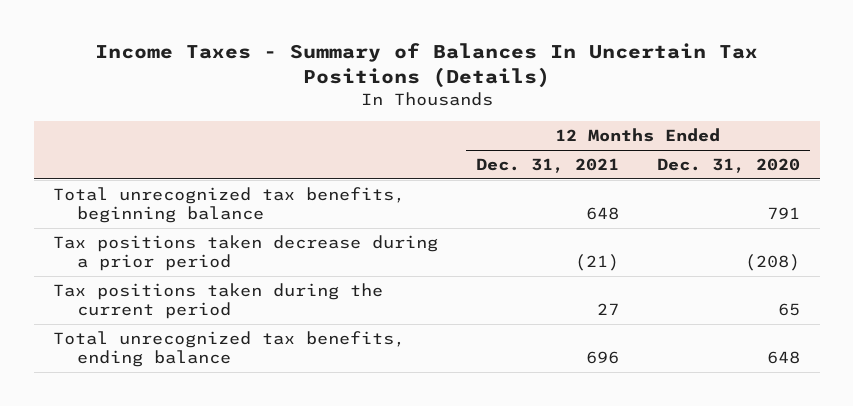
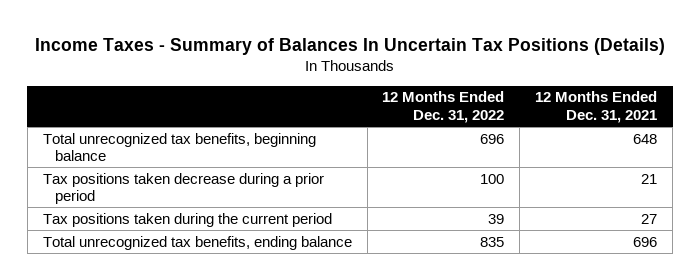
- | 12 Months Ended Dec. 31, 2021 | 12 Months Ended Dec. 31, 2020
+ | 12 Months Ended Dec. 31, 2022 | 12 Months Ended Dec. 31, 2021
- Tax positions taken decrease during a prior period | (21) | (208)
+ Tax positions taken decrease during a prior period | 100 | 21

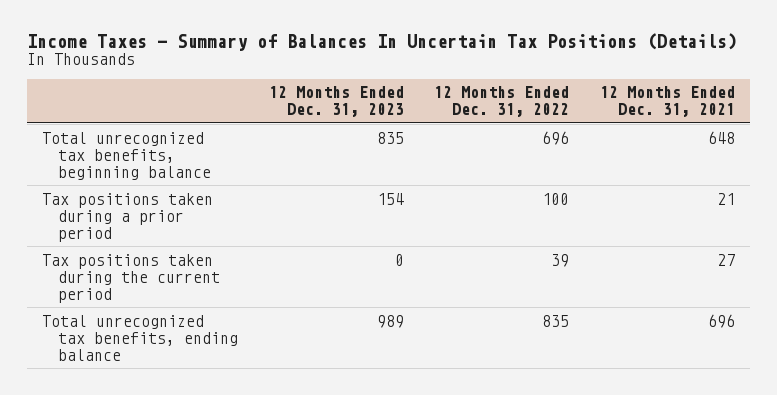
- | 12 Months Ended Dec. 31, 2022 | 12 Months Ended Dec. 31, 2021
+ | 12 Months Ended Dec. 31, 2023 | 12 Months Ended Dec. 31, 2022 | 12 Months Ended Dec. 31, 2021
- Tax positions taken decrease during a prior period | 100 | 21
+ Tax positions taken during a prior period | 154 | 100 | 21

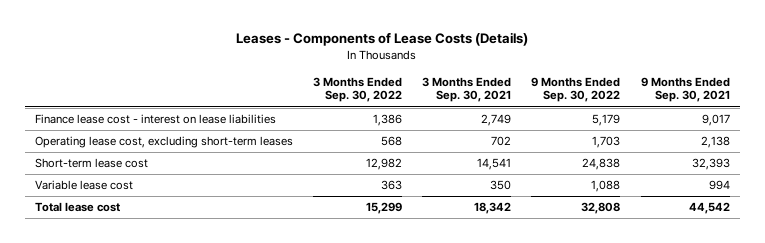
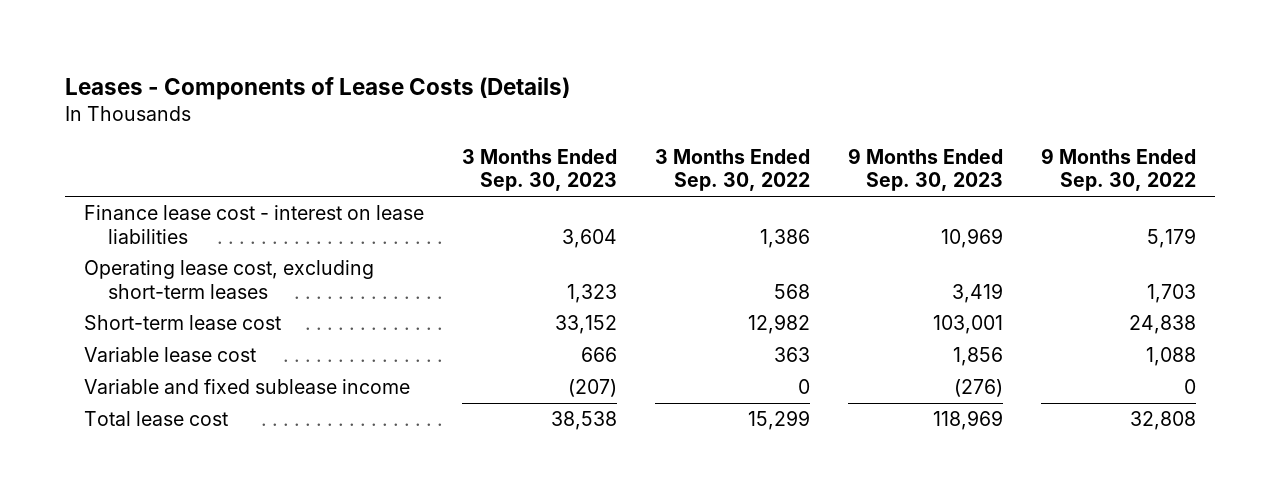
- | 3 Months Ended Sep. 30, 2022 | 3 Months Ended Sep. 30, 2021 | 9 Months Ended Sep. 30, 2022 | 9 Months Ended Sep. 30, 2021
+ | 3 Months Ended Sep. 30, 2023 | 3 Months Ended Sep. 30, 2022 | 9 Months Ended Sep. 30, 2023 | 9 Months Ended Sep. 30, 2022
+ Variable and fixed sublease income | (207) | 0 | (276) | 0

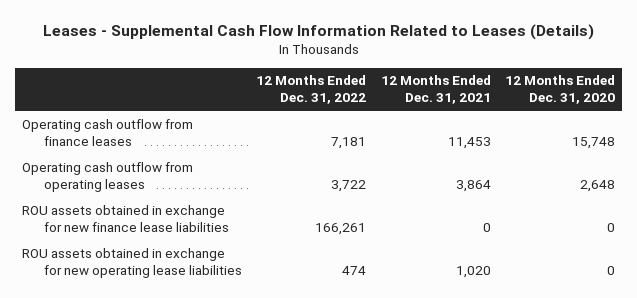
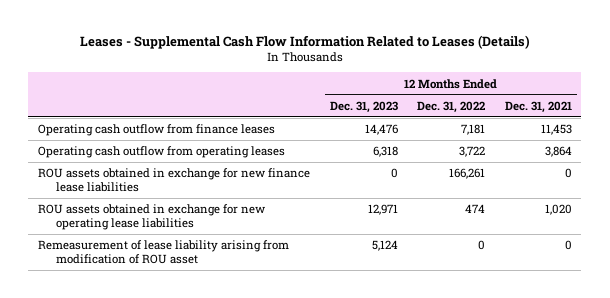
- | 12 Months Ended Dec. 31, 2022 | 12 Months Ended Dec. 31, 2021 | 12 Months Ended Dec. 31, 2020
+ | 12 Months Ended Dec. 31, 2023 | 12 Months Ended Dec. 31, 2022 | 12 Months Ended Dec. 31, 2021
+ Remeasurement of lease liability arising from modification of ROU asset | 5,124 | 0 | 0

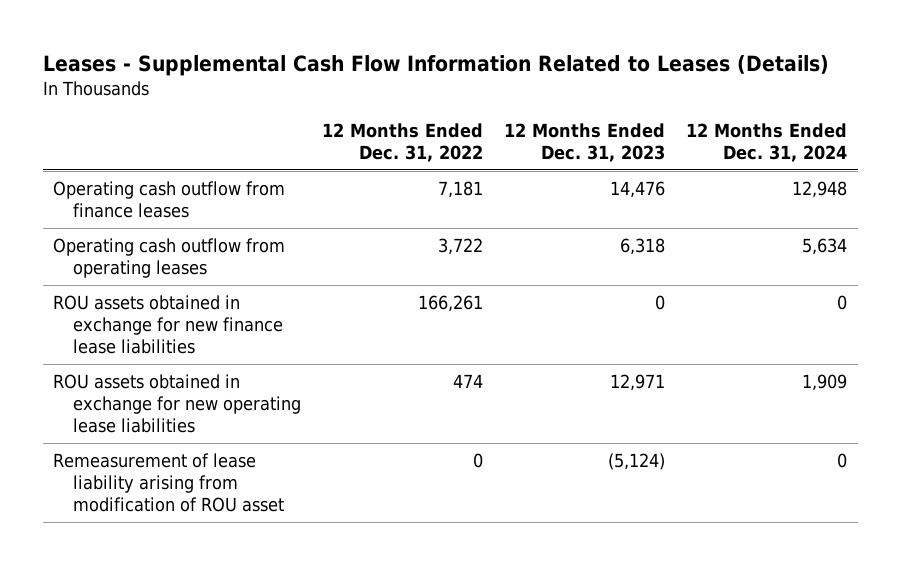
- | 12 Months Ended Dec. 31, 2023 | 12 Months Ended Dec. 31, 2022 | 12 Months Ended Dec. 31, 2021
+ | 12 Months Ended Dec. 31, 2022 | 12 Months Ended Dec. 31, 2023 | 12 Months Ended Dec. 31, 2024
- Remeasurement of lease liability arising from modification of ROU asset | 5,124 | 0 | 0
+ Remeasurement of lease liability arising from modification of ROU asset | 0 | (5,124) | 0

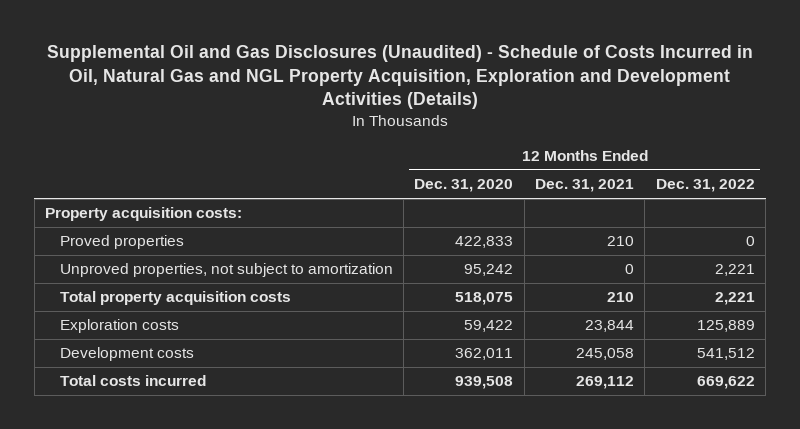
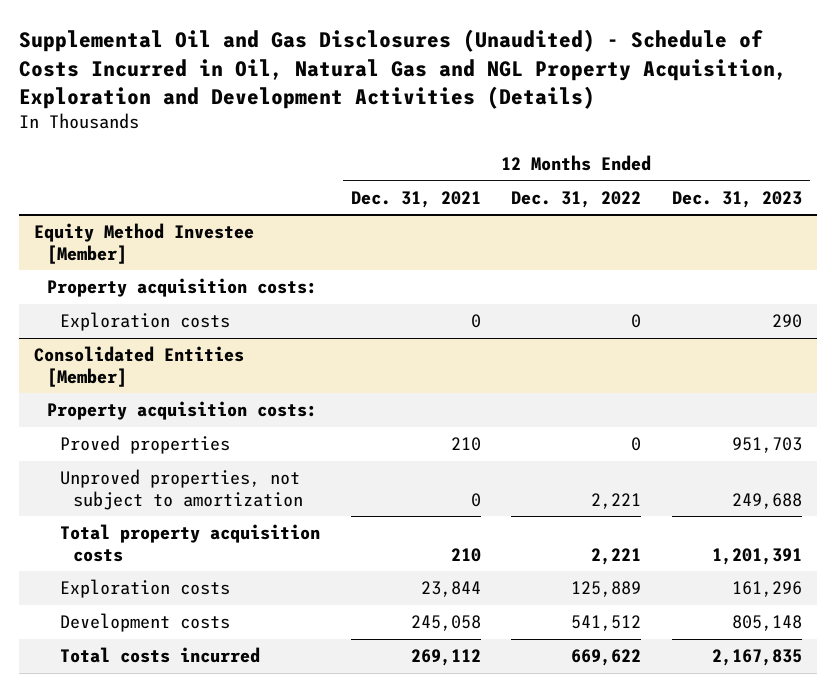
- | 12 Months Ended Dec. 31, 2020 | 12 Months Ended Dec. 31, 2021 | 12 Months Ended Dec. 31, 2022
+ | 12 Months Ended Dec. 31, 2021 | 12 Months Ended Dec. 31, 2022 | 12 Months Ended Dec. 31, 2023
+ Equity Method Investee [Member]
+ Exploration costs | 0 | 0 | 290
+ Consolidated Entities [Member]
+ Property acquisition costs:

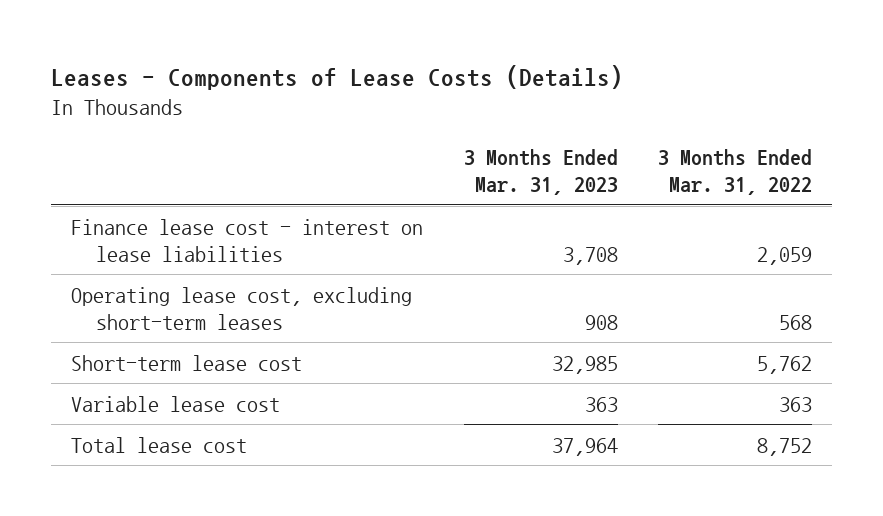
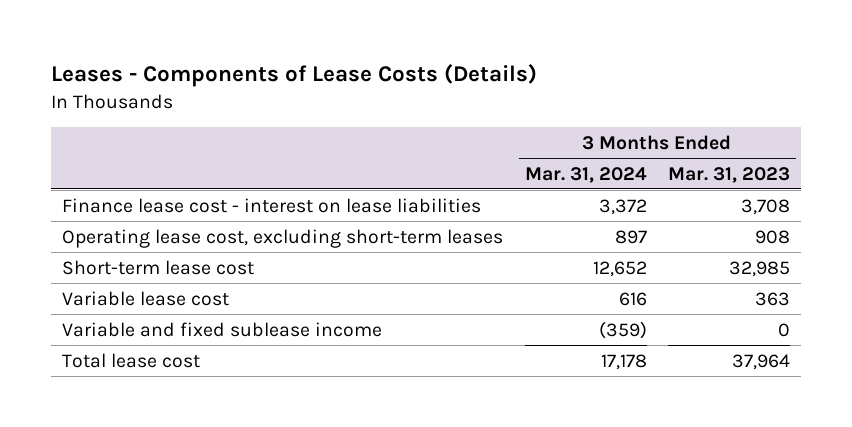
- | 3 Months Ended Mar. 31, 2023 | 3 Months Ended Mar. 31, 2022
+ | 3 Months Ended Mar. 31, 2024 | 3 Months Ended Mar. 31, 2023
+ Variable and fixed sublease income | (359) | 0

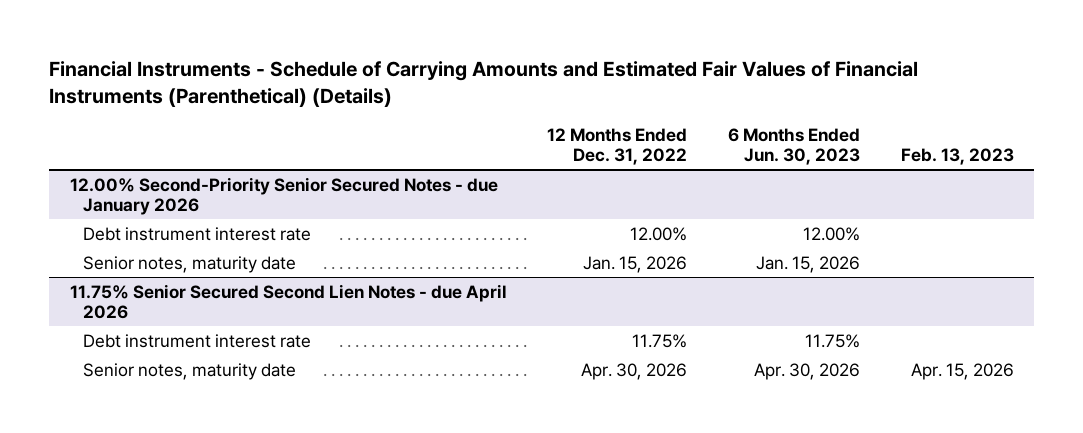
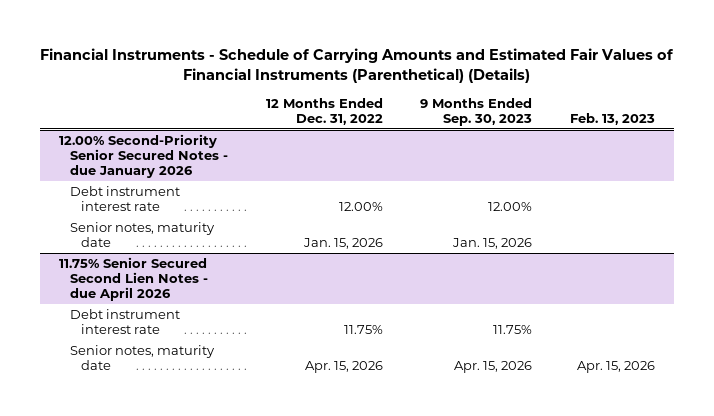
- | 12 Months Ended Dec. 31, 2022 | 6 Months Ended Jun. 30, 2023 | Feb. 13, 2023
+ | 12 Months Ended Dec. 31, 2022 | 9 Months Ended Sep. 30, 2023 | Feb. 13, 2023
@ 11.75% Senior Secured Second Lien Notes - due April 2026
- Senior notes, maturity date | Apr. 30, 2026 | Apr. 30, 2026 | Apr. 15, 2026
+ Senior notes, maturity date | Apr. 15, 2026 | Apr. 15, 2026 | Apr. 15, 2026

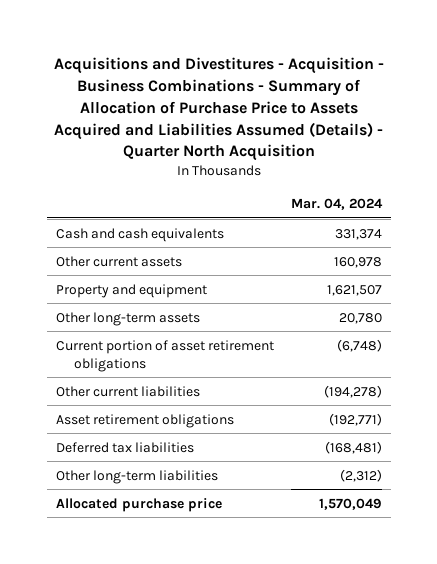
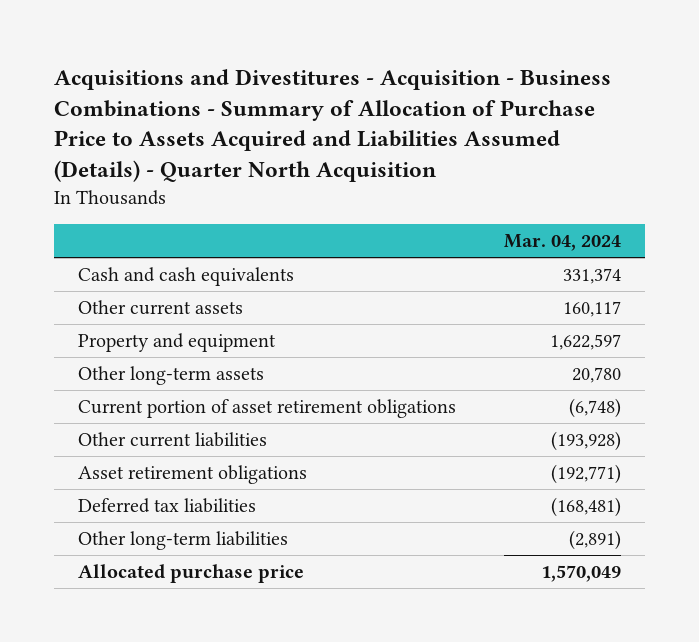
- Other current assets | 160,978
- Property and equipment | 1,621,507
+ Other current assets | 160,117
+ Property and equipment | 1,622,597
- Other current liabilities | (194,278)
+ Other current liabilities | (193,928)
- Other long-term liabilities | (2,312)
+ Other long-term liabilities | (2,891)

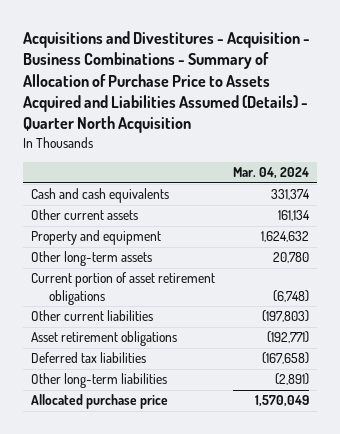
- Other current assets | 160,117
- Property and equipment | 1,622,597
+ Other current assets | 161,134
+ Property and equipment | 1,624,632
- Other current liabilities | (193,928)
+ Other current liabilities | (197,803)
- Deferred tax liabilities | (168,481)
+ Deferred tax liabilities | (167,658)

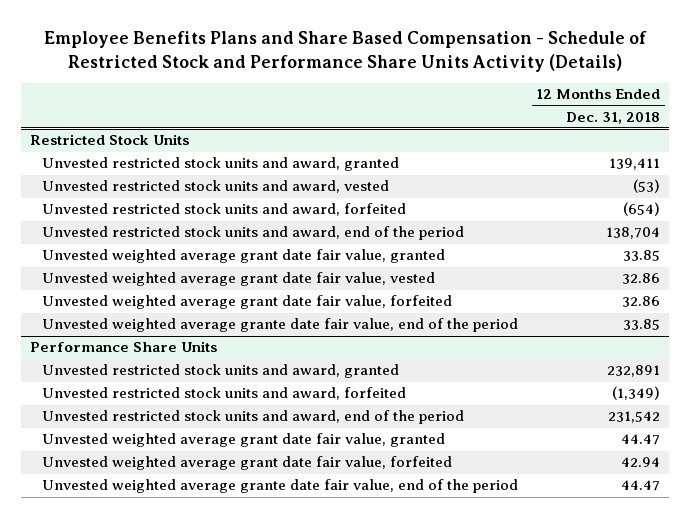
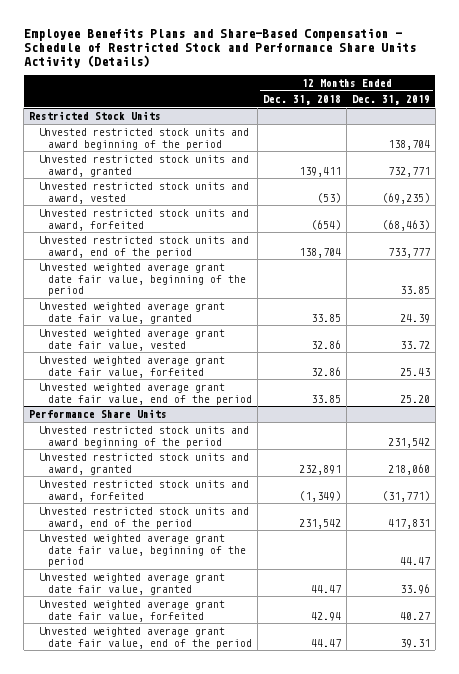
- Employee Benefits Plans and Share Based Compensation - Schedule of Restricted Stock and Performance Share Units Activity (Details)
+ Employee Benefits Plans and Share-Based Compensation - Schedule of Restricted Stock and Performance Share Units Activity (Details)
- | 12 Months Ended Dec. 31, 2018
+ | 12 Months Ended Dec. 31, 2018 | 12 Months Ended Dec. 31, 2019
@ Restricted Stock Units
+ Unvested restricted stock units and award beginning of the period | | 138,704
+ Unvested weighted average grant date fair value, beginning of the period | | 33.85
- Unvested weighted average grante date fair value, end of the period | 33.85
+ Unvested weighted average grant date fair value, end of the period | 33.85 | 25.20
@ Performance Share Units
+ Unvested restricted stock units and award beginning of the period | | 231,542
+ Unvested weighted average grant date fair value, beginning of the period | | 44.47
- Unvested weighted average grante date fair value, end of the period | 44.47
+ Unvested weighted average grant date fair value, end of the period | 44.47 | 39.31

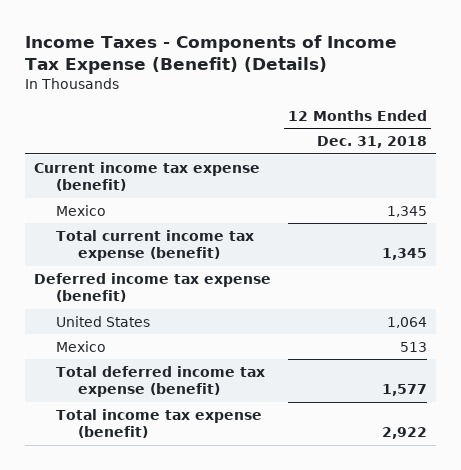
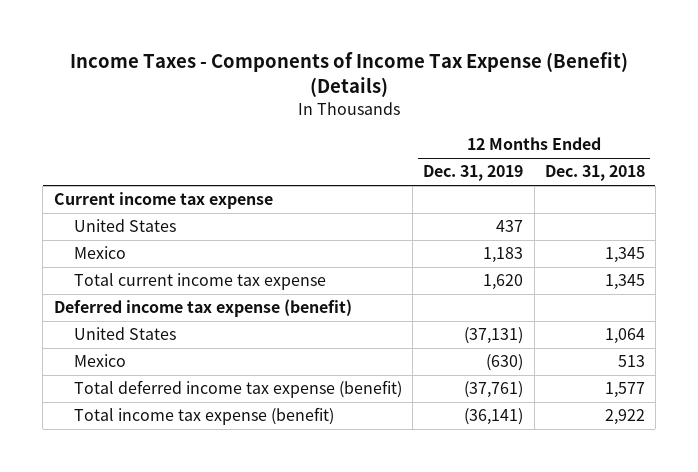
- | 12 Months Ended Dec. 31, 2018
+ | 12 Months Ended Dec. 31, 2019 | 12 Months Ended Dec. 31, 2018
- Current income tax expense (benefit)
+ Current income tax expense
+ United States | 437 |
- Total current income tax expense (benefit) | 1,345
+ Total current income tax expense | 1,620 | 1,345

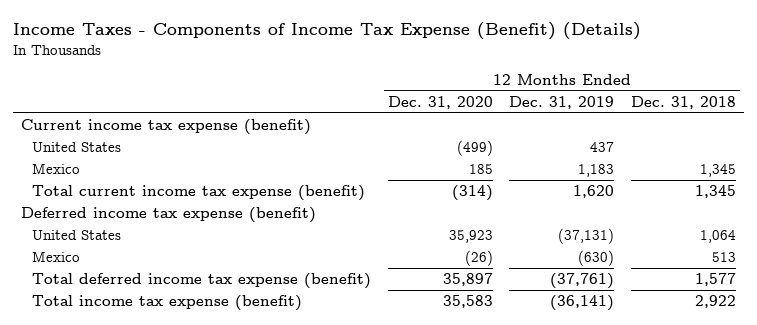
- | 12 Months Ended Dec. 31, 2019 | 12 Months Ended Dec. 31, 2018
+ | 12 Months Ended Dec. 31, 2020 | 12 Months Ended Dec. 31, 2019 | 12 Months Ended Dec. 31, 2018
- Current income tax expense
+ Current income tax expense (benefit)
- Total current income tax expense | 1,620 | 1,345
+ Total current income tax expense (benefit) | (314) | 1,620 | 1,345

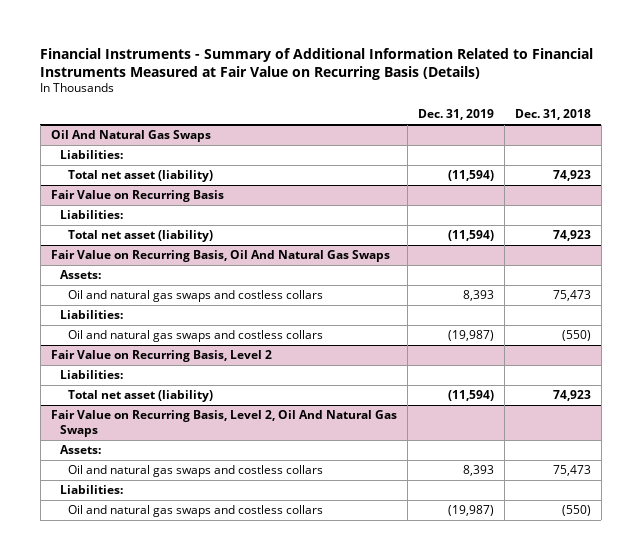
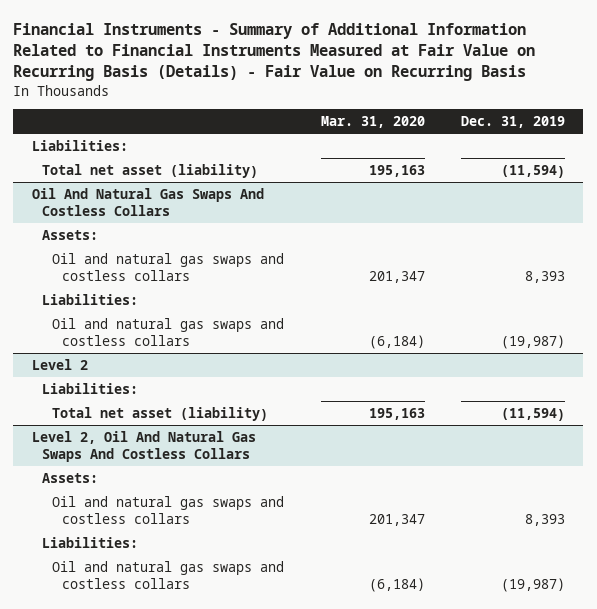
- Financial Instruments - Summary of Additional Information Related to Financial Instruments Measured at Fair Value on Recurring Basis (Details)
+ Financial Instruments - Summary of Additional Information Related to Financial Instruments Measured at Fair Value on Recurring Basis (Details) - Fair Value on Recurring Basis
- | Dec. 31, 2019 | Dec. 31, 2018
+ | Mar. 31, 2020 | Dec. 31, 2019
- Oil And Natural Gas Swaps
- Fair Value on Recurring Basis
- Liabilities:
- Total net asset (liability) | (11,594) | 74,923
- Fair Value on Recurring Basis, Oil And Natural Gas Swaps
+ Oil And Natural Gas Swaps And Costless Collars
- Fair Value on Recurring Basis, Level 2
+ Level 2
- Fair Value on Recurring Basis, Level 2, Oil And Natural Gas Swaps
+ Level 2, Oil And Natural Gas Swaps And Costless Collars

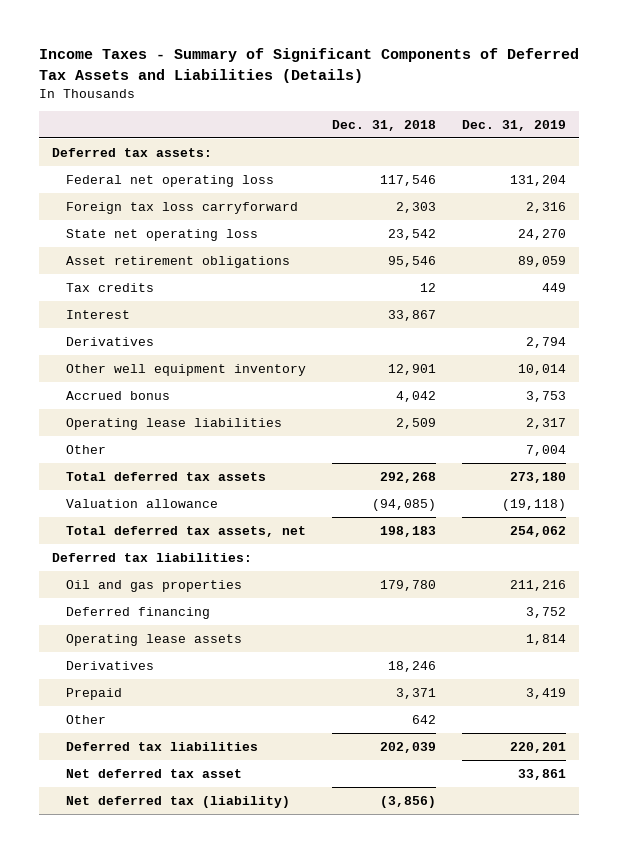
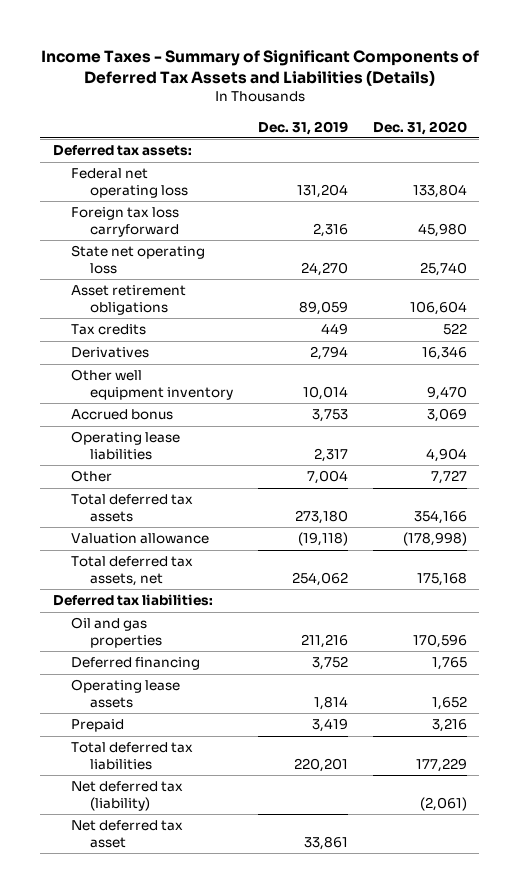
- | Dec. 31, 2018 | Dec. 31, 2019
+ | Dec. 31, 2019 | Dec. 31, 2020
- Interest | 33,867 |
- Derivatives | 18,246 |
- Other | 642 |
- Deferred tax liabilities | 202,039 | 220,201
+ Total deferred tax liabilities | 220,201 | 177,229
moved down: Net deferred tax asset | 33,861 |

